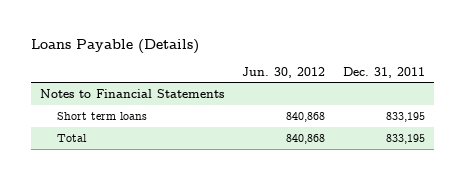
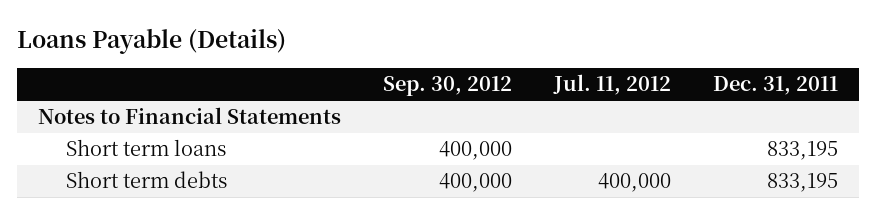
- | Jun. 30, 2012 | Dec. 31, 2011
+ | Sep. 30, 2012 | Jul. 11, 2012 | Dec. 31, 2011
- Total | 840,868 | 833,195
+ Short term debts | 400,000 | 400,000 | 833,195

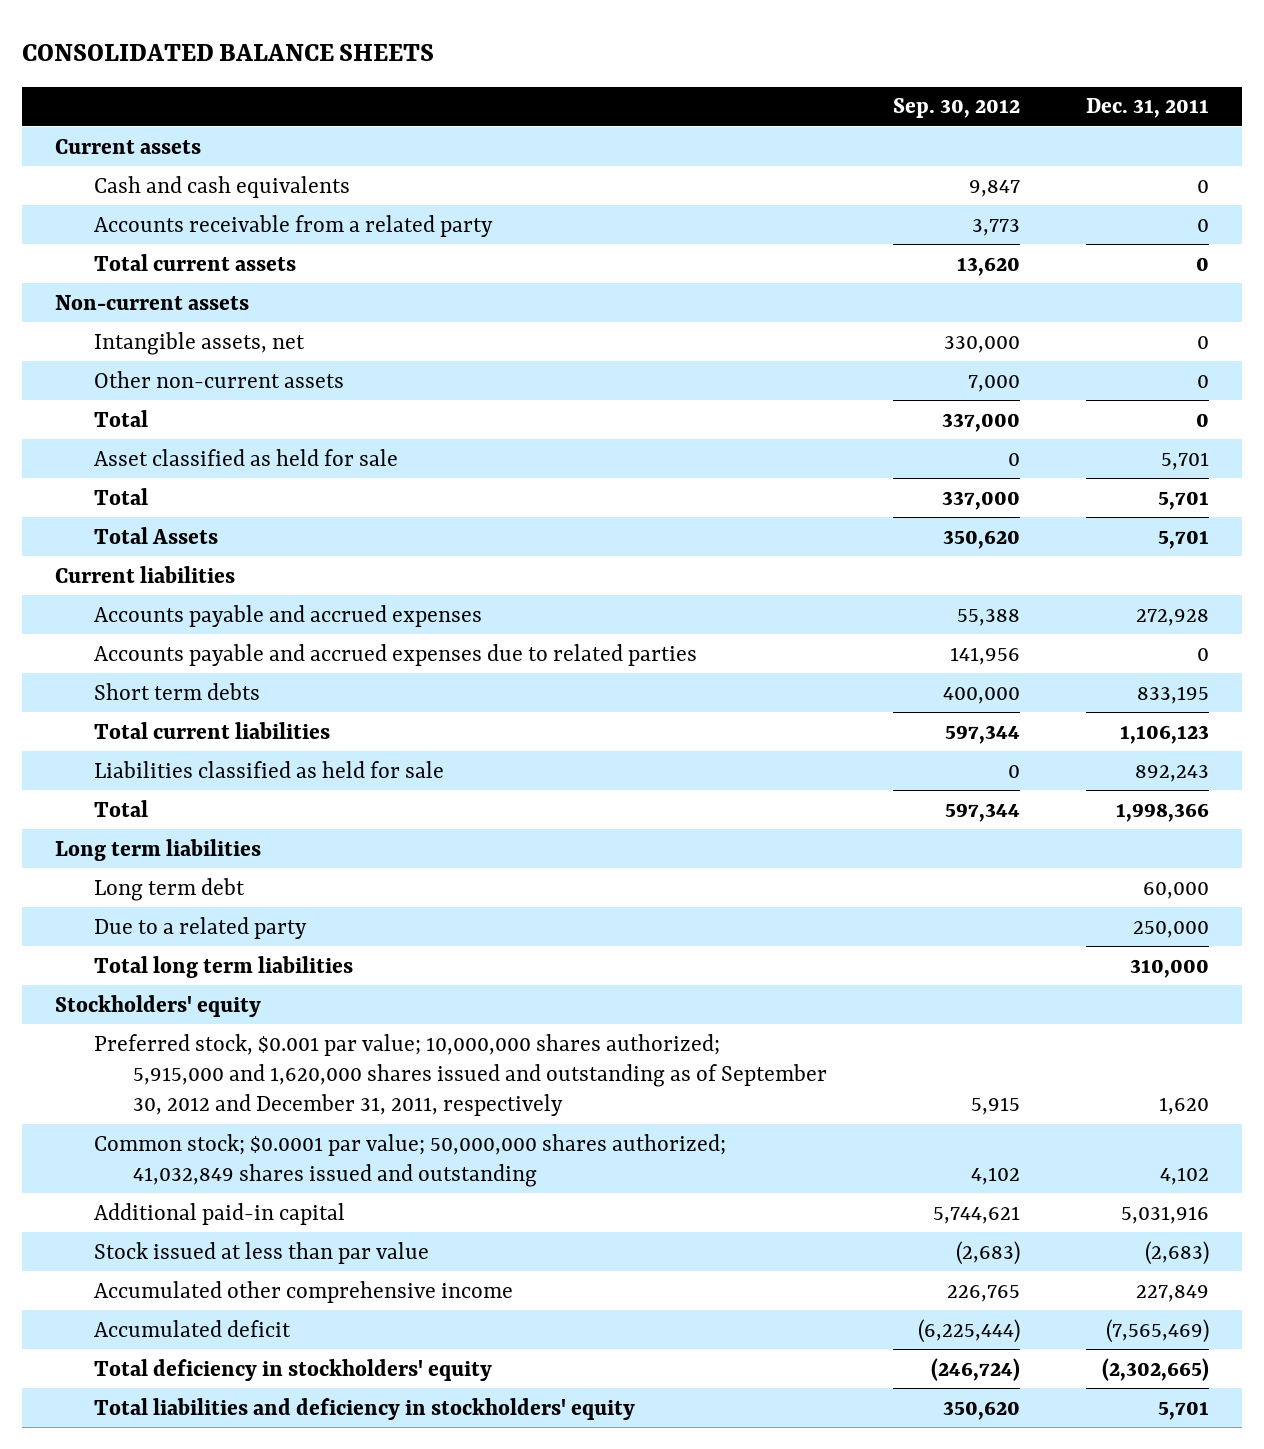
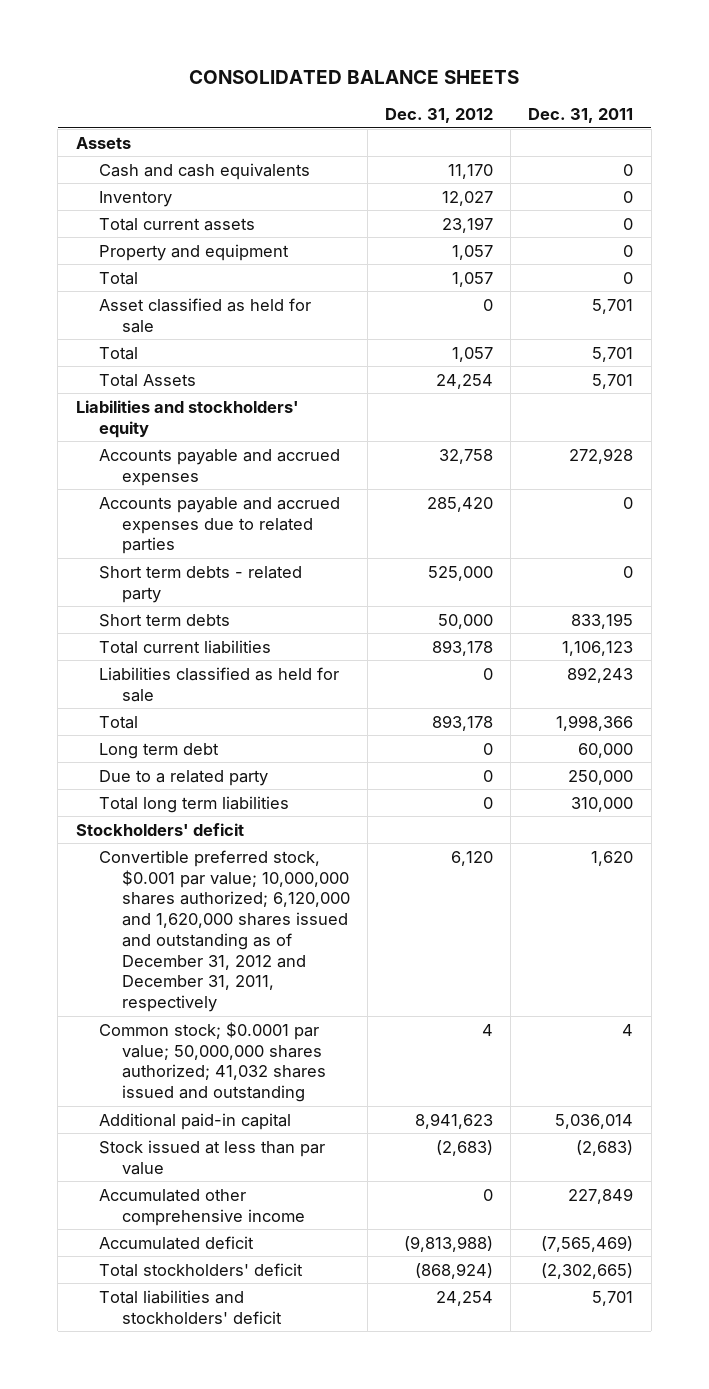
- | Sep. 30, 2012 | Dec. 31, 2011
+ | Dec. 31, 2012 | Dec. 31, 2011
- Current assets
+ Assets
- Accounts receivable from a related party | 3,773 | 0
+ Inventory | 12,027 | 0
- Non-current assets
- Intangible assets, net | 330,000 | 0
- Other non-current assets | 7,000 | 0
+ Property and equipment | 1,057 | 0
- Current liabilities
+ Liabilities and stockholders' equity
+ Short term debts - related party | 525,000 | 0
- Long term liabilities
- Stockholders' equity
- Preferred stock, $0.001 par value; 10,000,000 shares authorized; 5,915,000 and 1,620,000 shares issued and outstanding as of September 30, 2012 and December 31, 2011, respectively | 5,915 | 1,620
- Common stock; $0.0001 par value; 50,000,000 shares authorized; 41,032,849 shares issued and outstanding | 4,102 | 4,102
- Additional paid-in capital | 5,744,621 | 5,031,916
+ Stockholders' deficit
+ Convertible preferred stock, $0.001 par value; 10,000,000 shares authorized; 6,120,000 and 1,620,000 shares issued and outstanding as of December 31, 2012 and December 31, 2011, respectively | 6,120 | 1,620
+ Common stock; $0.0001 par value; 50,000,000 shares authorized; 41,032 shares issued and outstanding | 4 | 4
+ Additional paid-in capital | 8,941,623 | 5,036,014
- Total deficiency in stockholders' equity | (246,724) | (2,302,665)
- Total liabilities and deficiency in stockholders' equity | 350,620 | 5,701
+ Total stockholders' deficit | (868,924) | (2,302,665)
+ Total liabilities and stockholders' deficit | 24,254 | 5,701

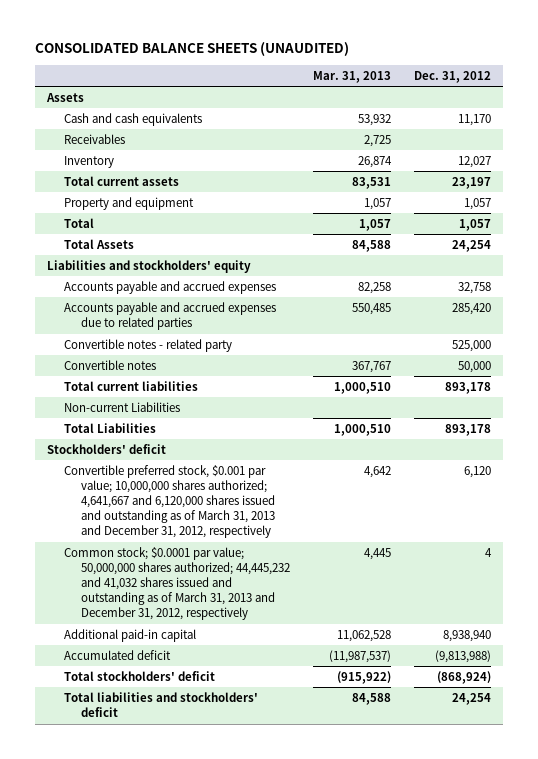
- CONSOLIDATED BALANCE SHEETS
+ CONSOLIDATED BALANCE SHEETS (UNAUDITED)
- | Dec. 31, 2012 | Dec. 31, 2011
+ | Mar. 31, 2013 | Dec. 31, 2012
+ Receivables | 2,725 |
- Asset classified as held for sale | 0 | 5,701
- Total | 1,057 | 5,701
- Short term debts - related party | 525,000 | 0
- Short term debts | 50,000 | 833,195
+ Convertible notes - related party | | 525,000
+ Convertible notes | 367,767 | 50,000
- Liabilities classified as held for sale | 0 | 892,243
- Total | 893,178 | 1,998,366
- Long term debt | 0 | 60,000
- Due to a related party | 0 | 250,000
- Total long term liabilities | 0 | 310,000
+ Non-current Liabilities
+ Total Liabilities | 1,000,510 | 893,178
- Convertible preferred stock, $0.001 par value; 10,000,000 shares authorized; 6,120,000 and 1,620,000 shares issued and outstanding as of December 31, 2012 and December 31, 2011, respectively | 6,120 | 1,620
- Common stock; $0.0001 par value; 50,000,000 shares authorized; 41,032 shares issued and outstanding | 4 | 4
- Additional paid-in capital | 8,941,623 | 5,036,014
- Stock issued at less than par value | (2,683) | (2,683)
- Accumulated other comprehensive income | 0 | 227,849
+ Convertible preferred stock, $0.001 par value; 10,000,000 shares authorized; 4,641,667 and 6,120,000 shares issued and outstanding as of March 31, 2013 and December 31, 2012, respectively | 4,642 | 6,120
+ Common stock; $0.0001 par value; 50,000,000 shares authorized; 44,445,232 and 41,032 shares issued and outstanding as of March 31, 2013 and December 31, 2012, respectively | 4,445 | 4
+ Additional paid-in capital | 11,062,528 | 8,938,940

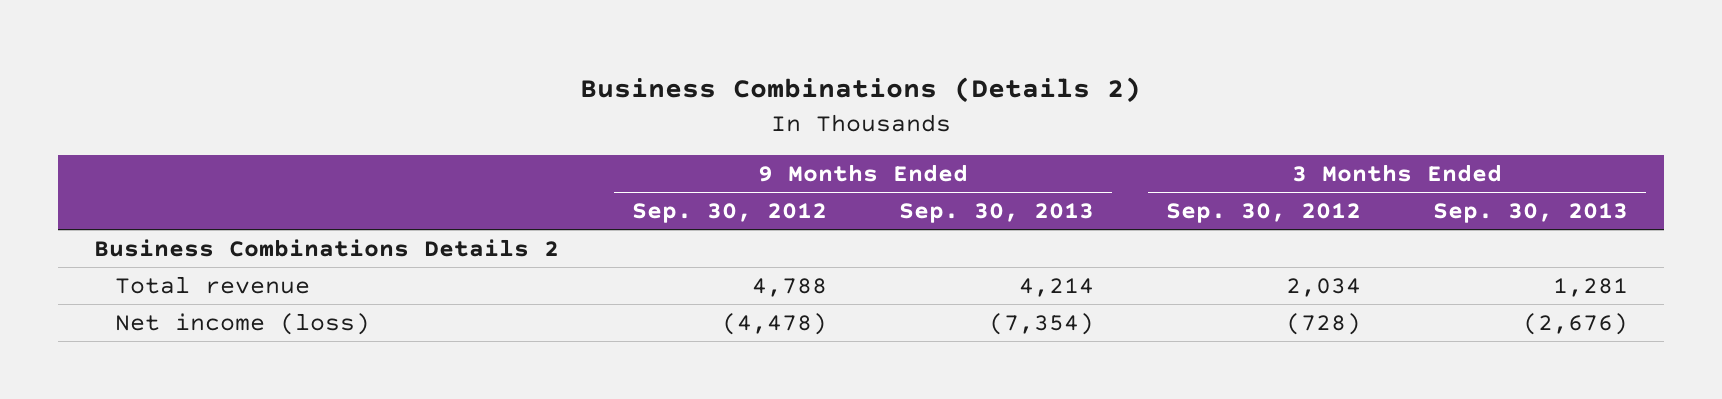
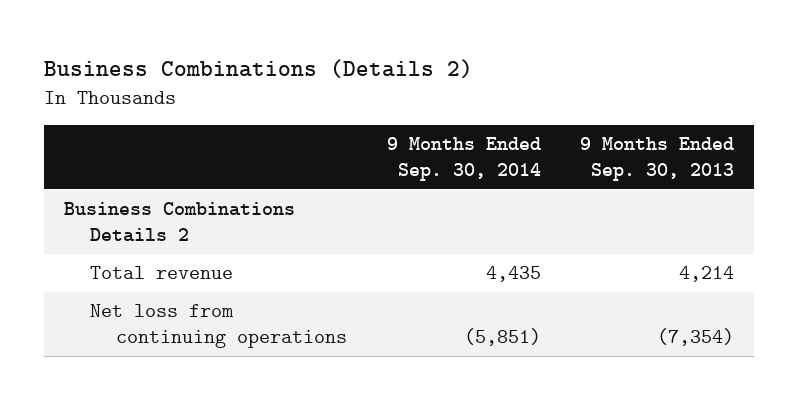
- | 9 Months Ended Sep. 30, 2012 | 9 Months Ended Sep. 30, 2013 | 3 Months Ended Sep. 30, 2012 | 3 Months Ended Sep. 30, 2013
+ | 9 Months Ended Sep. 30, 2014 | 9 Months Ended Sep. 30, 2013
- Net income (loss) | (4,478) | (7,354) | (728) | (2,676)
+ Net loss from continuing operations | (5,851) | (7,354)

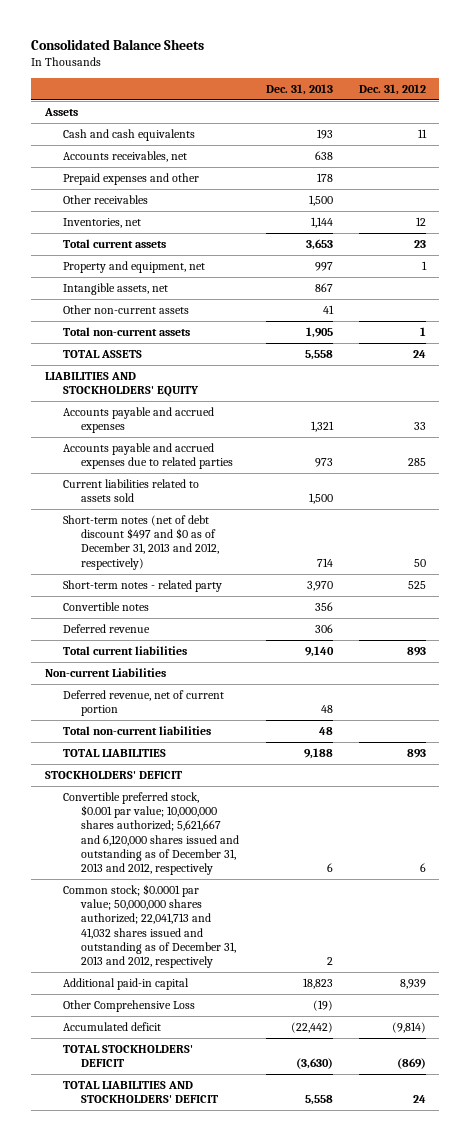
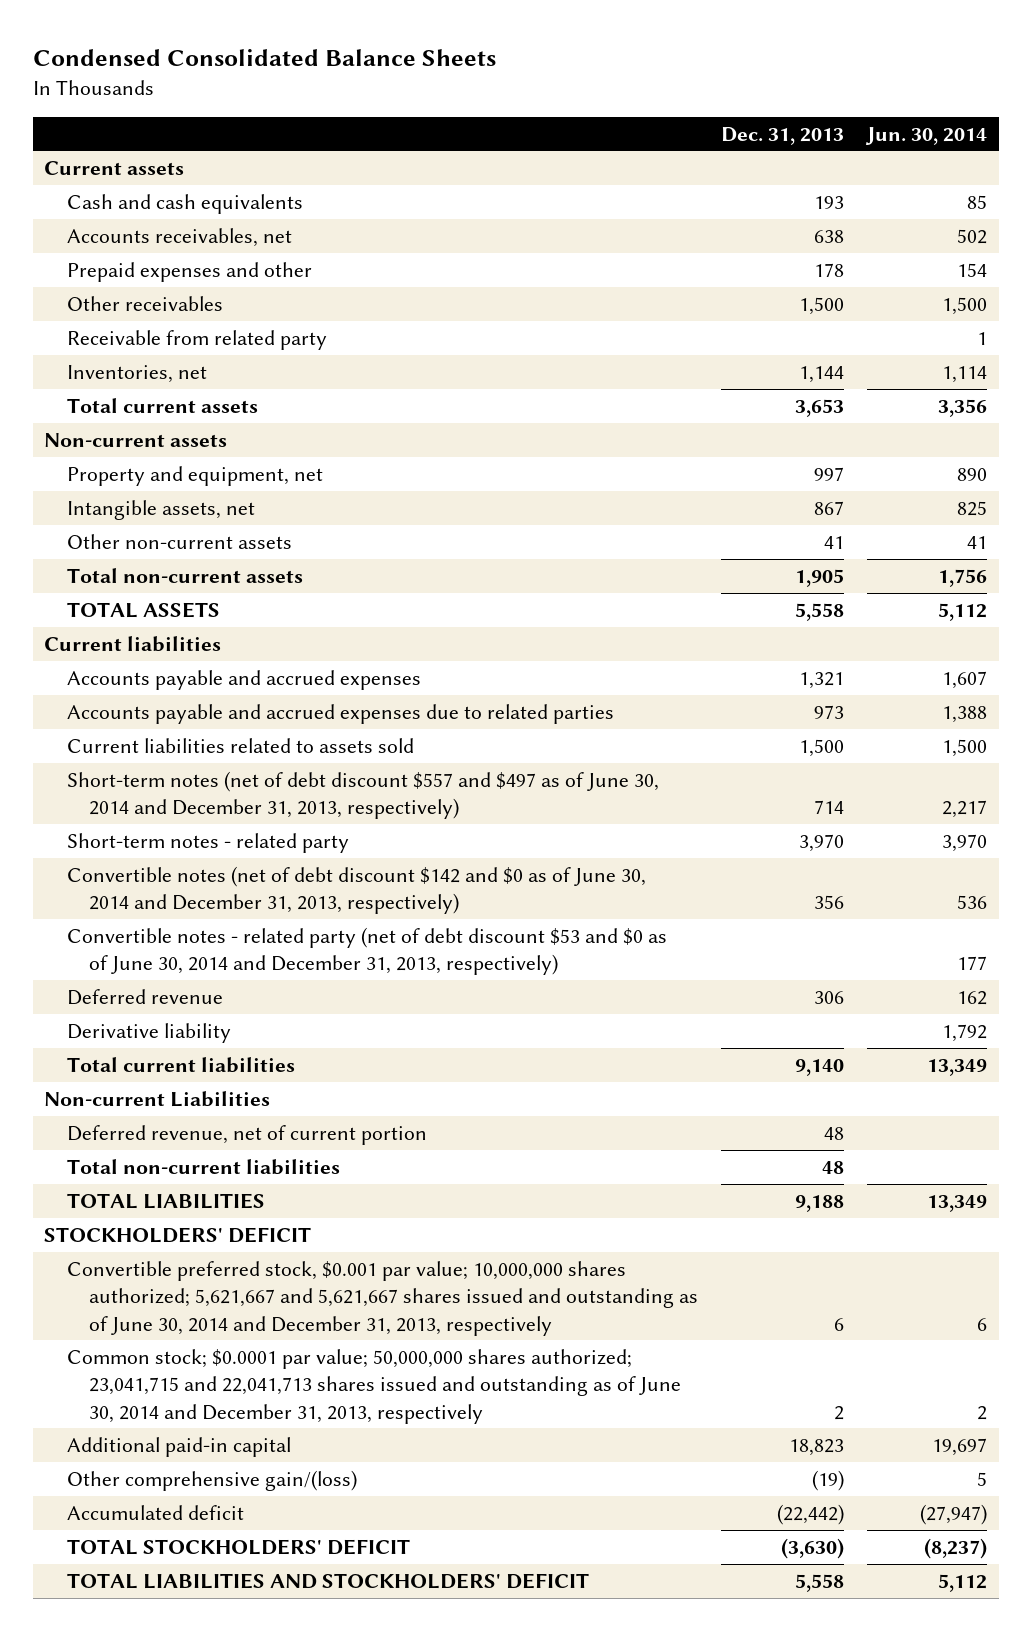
- Consolidated Balance Sheets
+ Condensed Consolidated Balance Sheets
- | Dec. 31, 2013 | Dec. 31, 2012
+ | Dec. 31, 2013 | Jun. 30, 2014
- Assets
+ Current assets
+ Receivable from related party | | 1
+ Non-current assets
- LIABILITIES AND STOCKHOLDERS' EQUITY
+ Current liabilities
- Short-term notes (net of debt discount $497 and $0 as of December 31, 2013 and 2012, respectively) | 714 | 50
+ Short-term notes (net of debt discount $557 and $497 as of June 30, 2014 and December 31, 2013, respectively) | 714 | 2,217
- Convertible notes | 356 |
+ Convertible notes (net of debt discount $142 and $0 as of June 30, 2014 and December 31, 2013, respectively) | 356 | 536
+ Convertible notes - related party (net of debt discount $53 and $0 as of June 30, 2014 and December 31, 2013, respectively) | | 177
+ Derivative liability | | 1,792
- Convertible preferred stock, $0.001 par value; 10,000,000 shares authorized; 5,621,667 and 6,120,000 shares issued and outstanding as of December 31, 2013 and 2012, respectively | 6 | 6
- Common stock; $0.0001 par value; 50,000,000 shares authorized; 22,041,713 and 41,032 shares issued and outstanding as of December 31, 2013 and 2012, respectively | 2 |
+ Convertible preferred stock, $0.001 par value; 10,000,000 shares authorized; 5,621,667 and 5,621,667 shares issued and outstanding as of June 30, 2014 and December 31, 2013, respectively | 6 | 6
+ Common stock; $0.0001 par value; 50,000,000 shares authorized; 23,041,715 and 22,041,713 shares issued and outstanding as of June 30, 2014 and December 31, 2013, respectively | 2 | 2
- Other Comprehensive Loss | (19) |
+ Other comprehensive gain/(loss) | (19) | 5

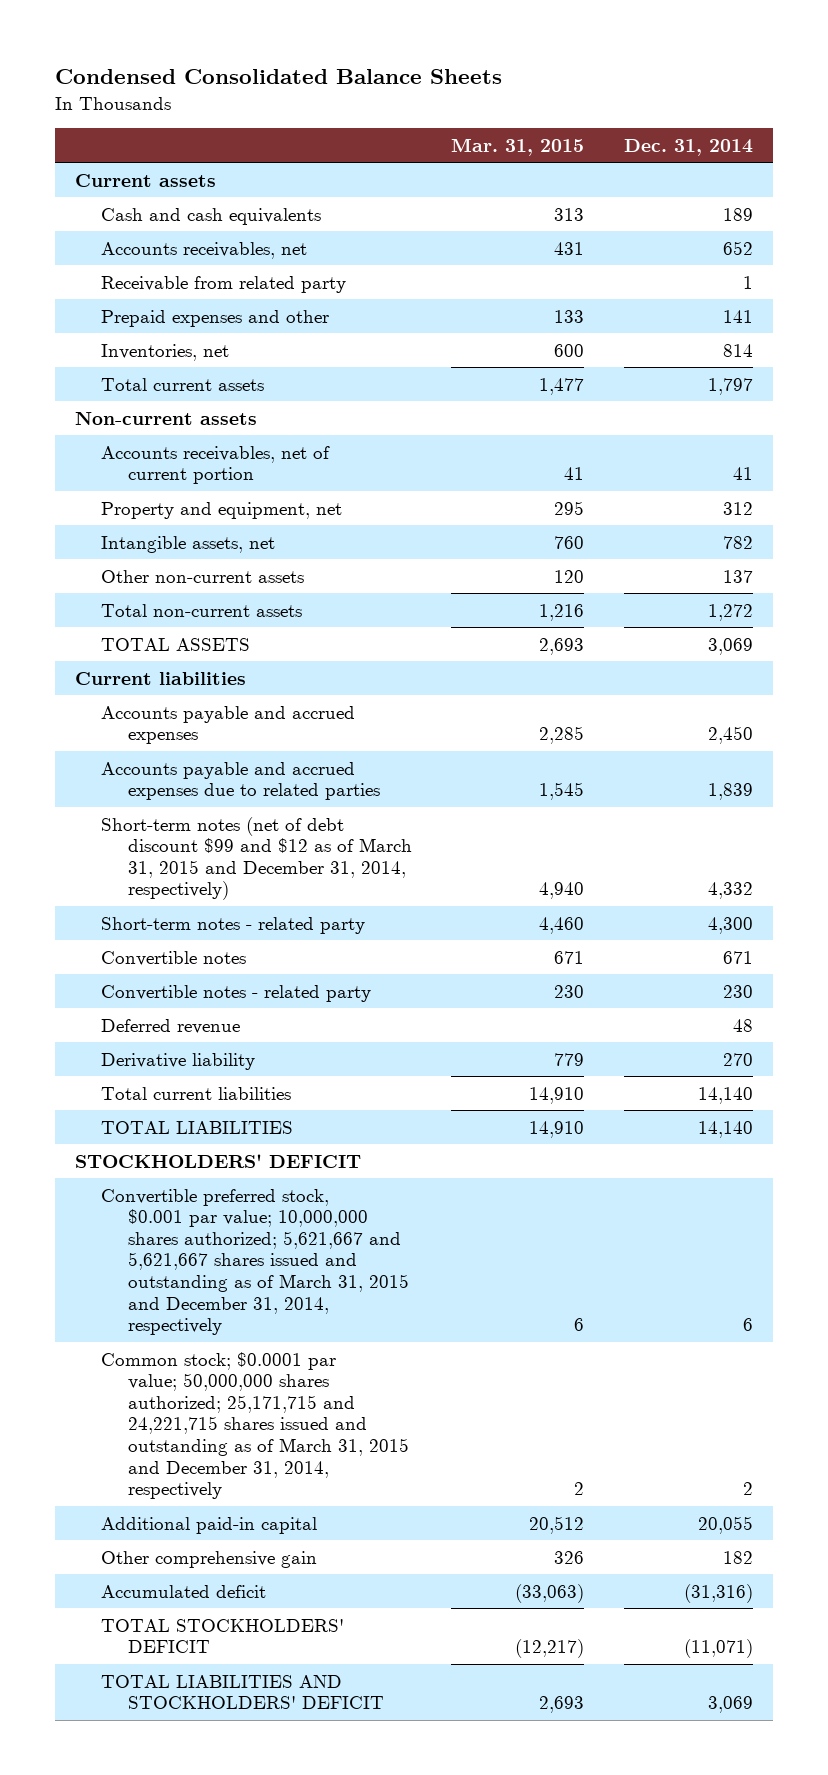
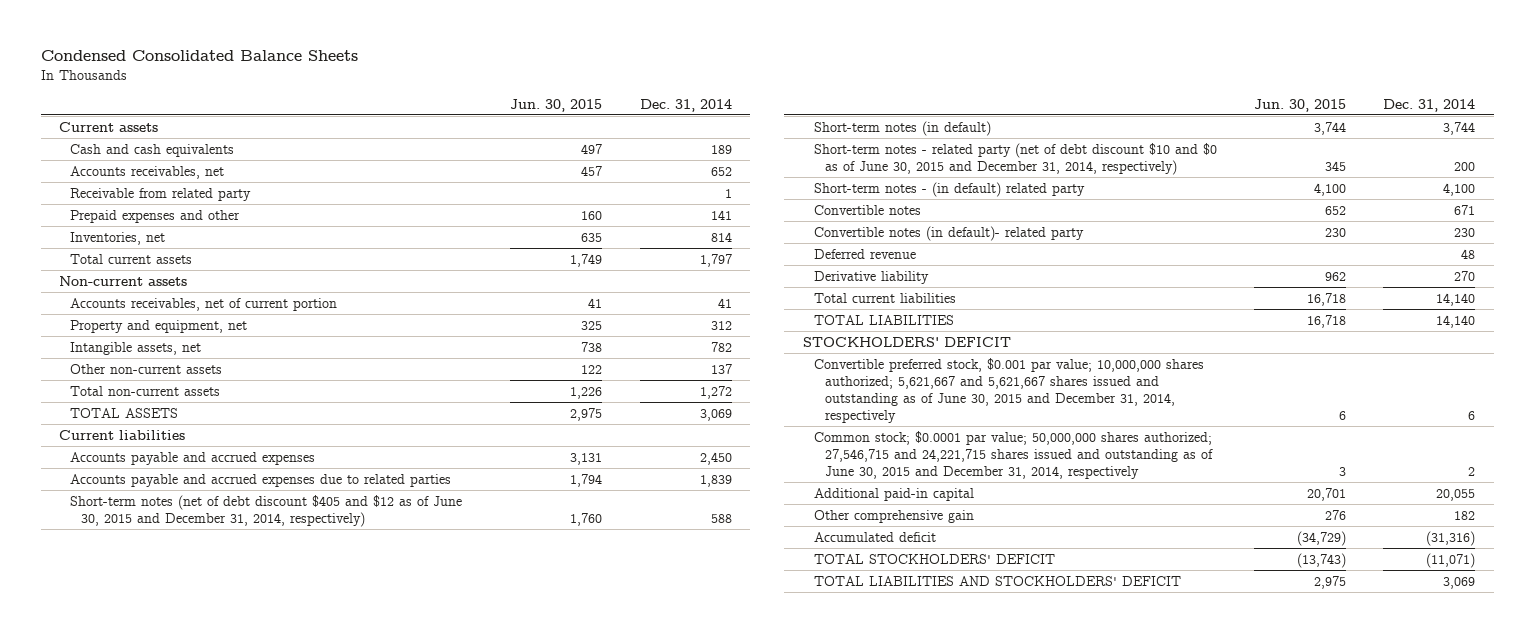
- | Mar. 31, 2015 | Dec. 31, 2014
+ | Jun. 30, 2015 | Dec. 31, 2014
- Short-term notes (net of debt discount $99 and $12 as of March 31, 2015 and December 31, 2014, respectively) | 4,940 | 4,332
- Short-term notes - related party | 4,460 | 4,300
+ Short-term notes (net of debt discount $405 and $12 as of June 30, 2015 and December 31, 2014, respectively) | 1,760 | 588
+ Short-term notes (in default) | 3,744 | 3,744
+ Short-term notes - related party (net of debt discount $10 and $0 as of June 30, 2015 and December 31, 2014, respectively) | 345 | 200
+ Short-term notes - (in default) related party | 4,100 | 4,100
- Convertible notes - related party | 230 | 230
+ Convertible notes (in default)- related party | 230 | 230
- Convertible preferred stock, $0.001 par value; 10,000,000 shares authorized; 5,621,667 and 5,621,667 shares issued and outstanding as of March 31, 2015 and December 31, 2014, respectively | 6 | 6
- Common stock; $0.0001 par value; 50,000,000 shares authorized; 25,171,715 and 24,221,715 shares issued and outstanding as of March 31, 2015 and December 31, 2014, respectively | 2 | 2
+ Convertible preferred stock, $0.001 par value; 10,000,000 shares authorized; 5,621,667 and 5,621,667 shares issued and outstanding as of June 30, 2015 and December 31, 2014, respectively | 6 | 6
+ Common stock; $0.0001 par value; 50,000,000 shares authorized; 27,546,715 and 24,221,715 shares issued and outstanding as of June 30, 2015 and December 31, 2014, respectively | 3 | 2

